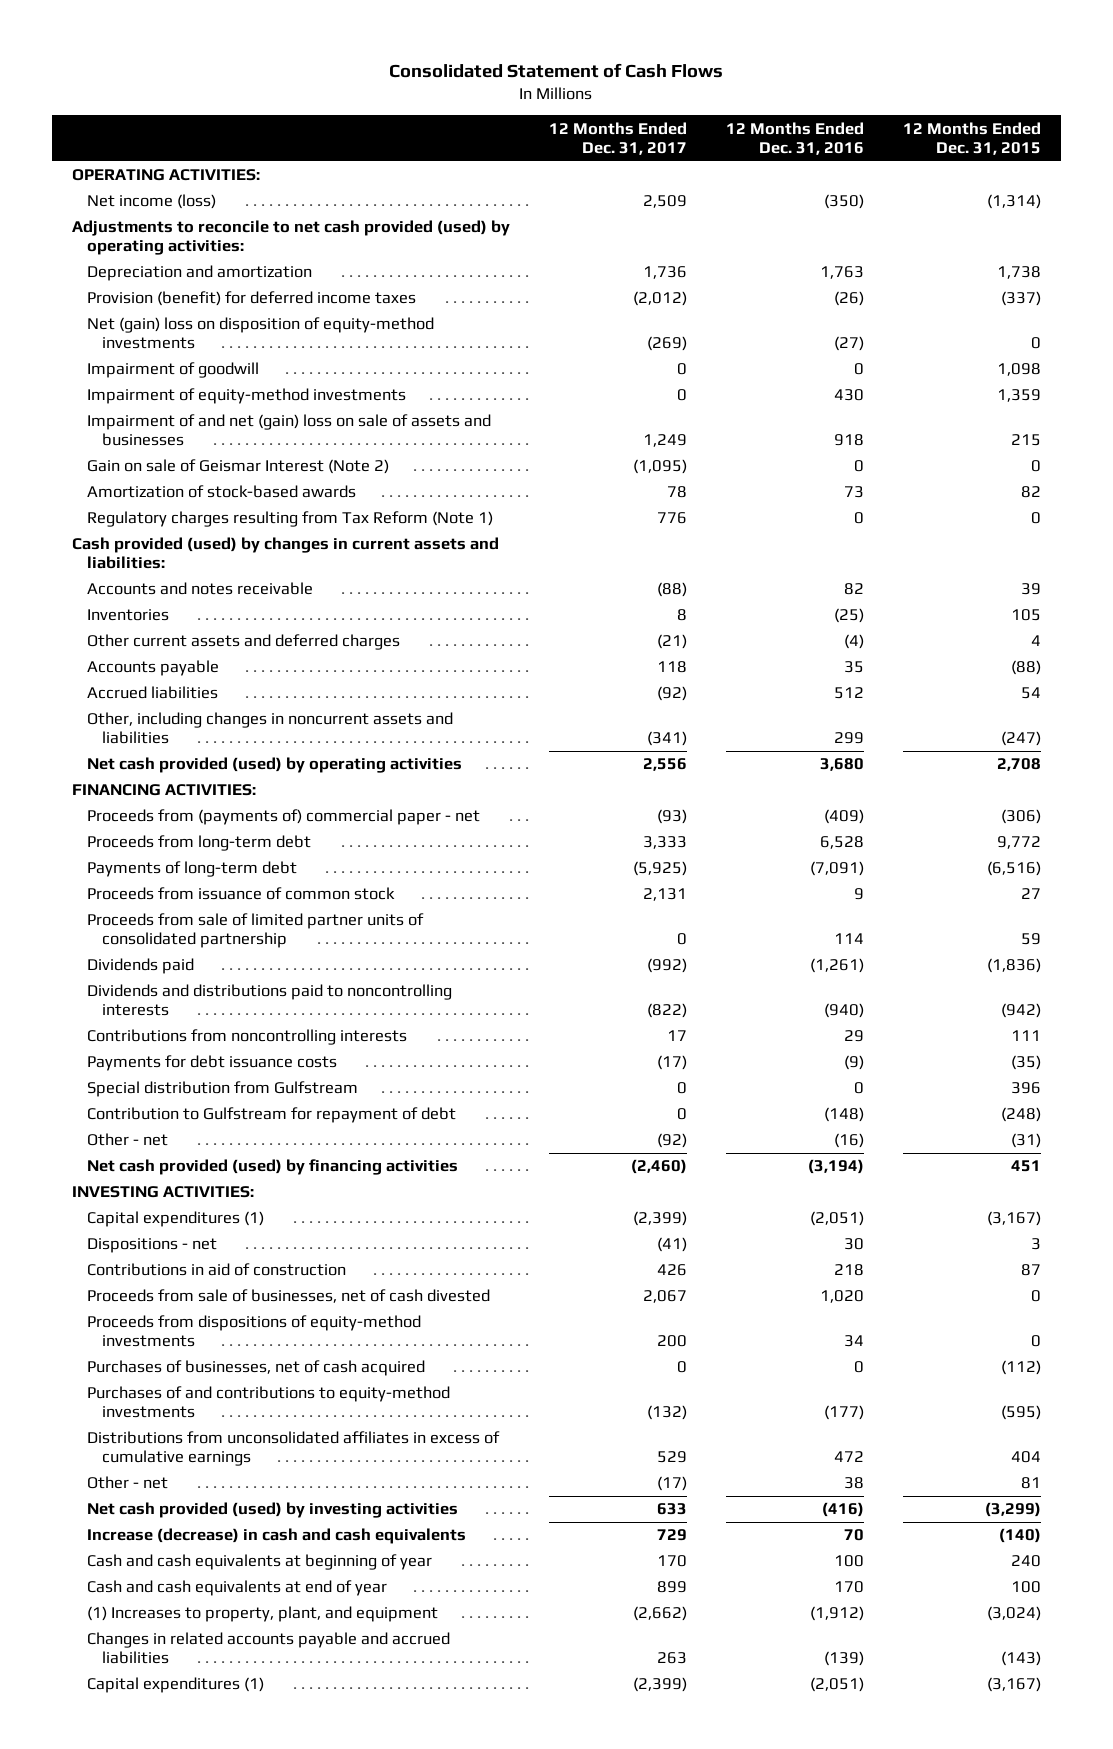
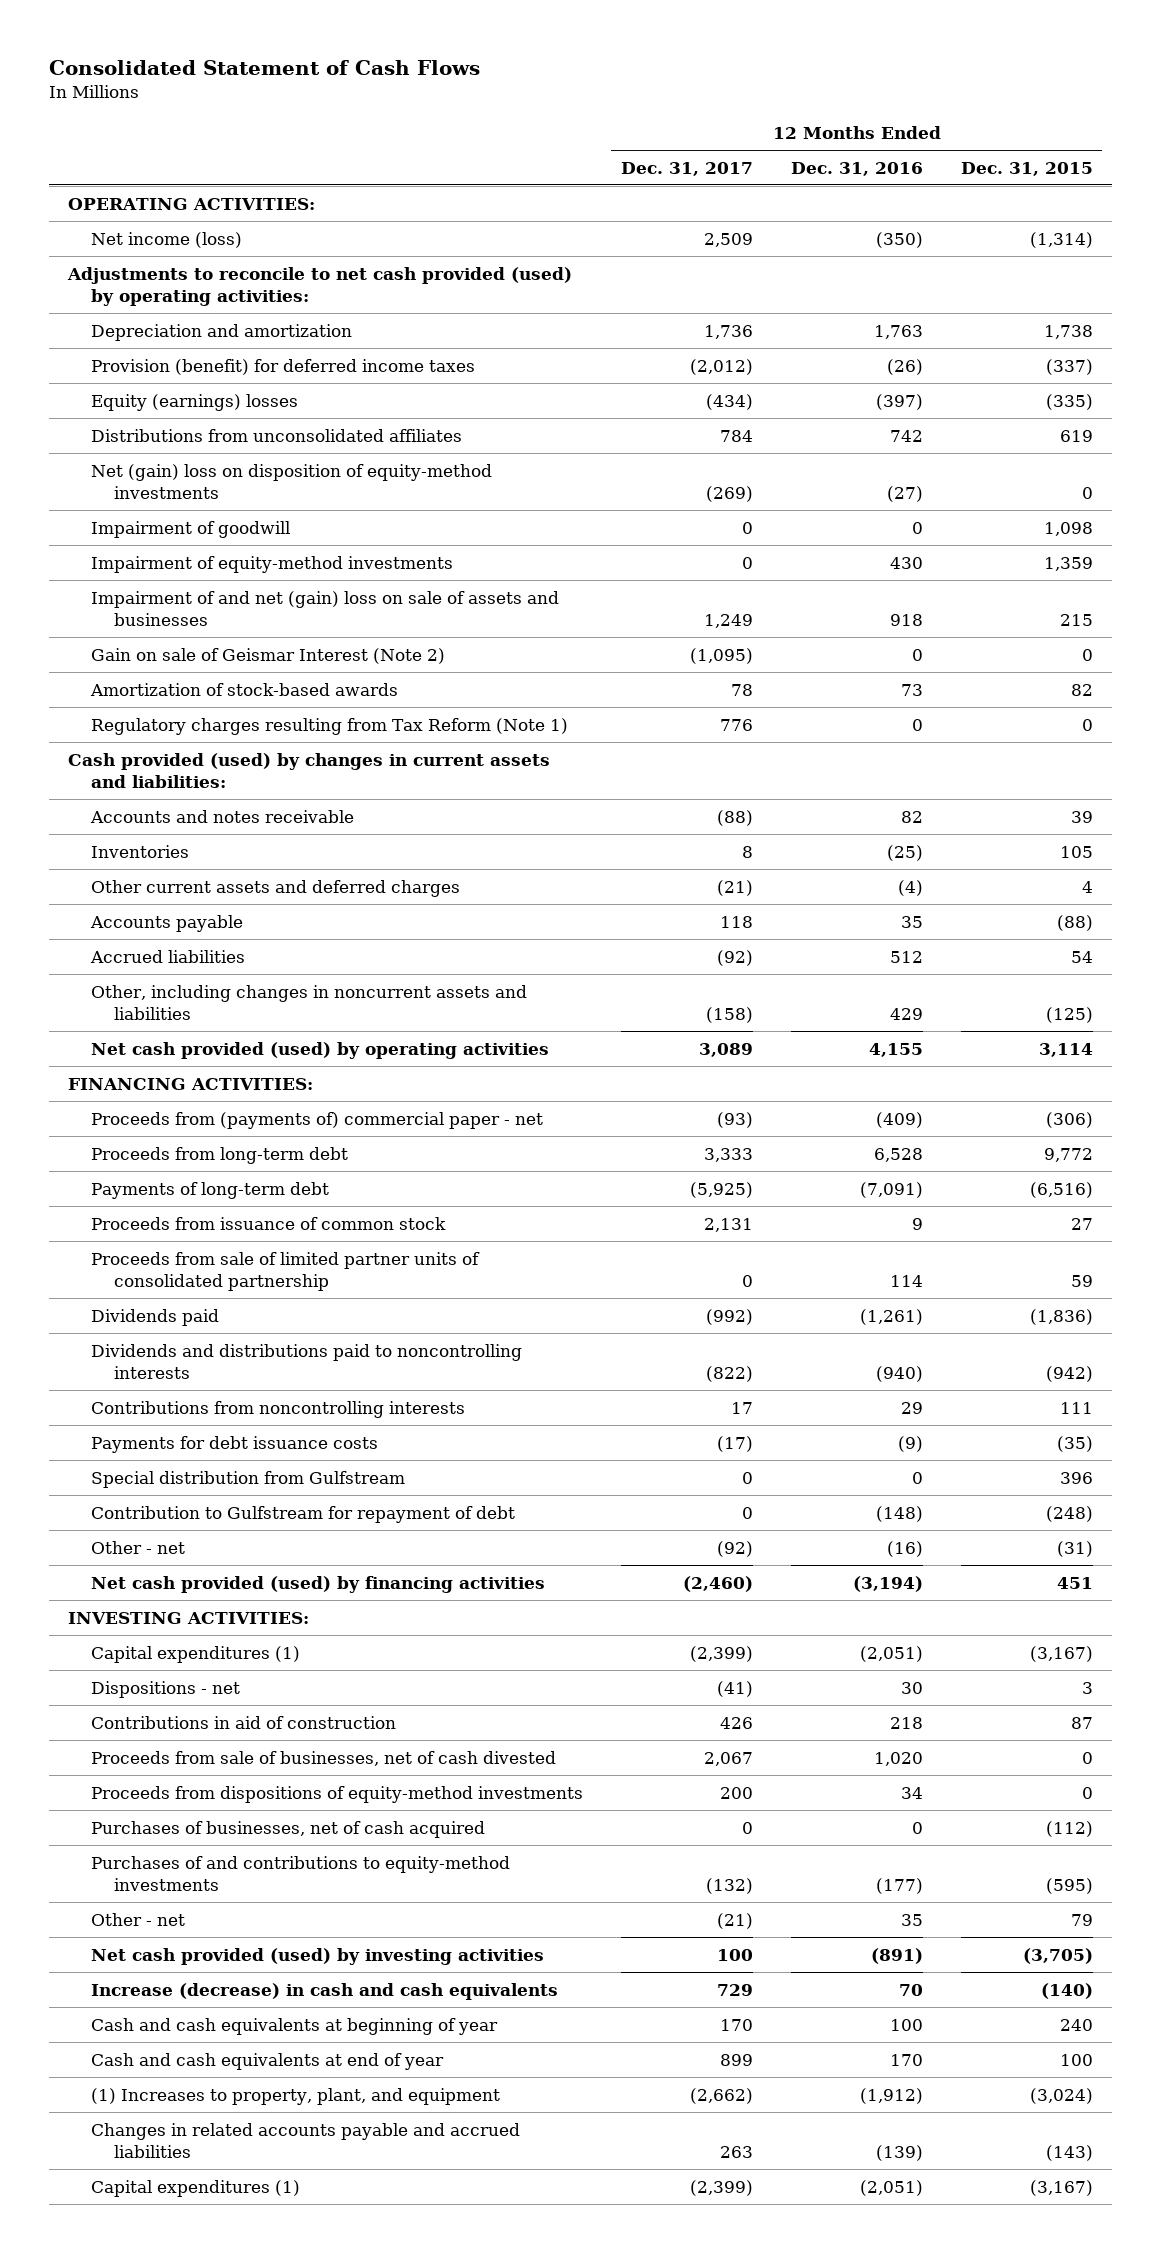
+ Equity (earnings) losses | (434) | (397) | (335)
+ Distributions from unconsolidated affiliates | 784 | 742 | 619
- Other, including changes in noncurrent assets and liabilities | (341) | 299 | (247)
- Net cash provided (used) by operating activities | 2,556 | 3,680 | 2,708
+ Other, including changes in noncurrent assets and liabilities | (158) | 429 | (125)
+ Net cash provided (used) by operating activities | 3,089 | 4,155 | 3,114
- Distributions from unconsolidated affiliates in excess of cumulative earnings | 529 | 472 | 404
- Other - net | (17) | 38 | 81
- Net cash provided (used) by investing activities | 633 | (416) | (3,299)
+ Other - net | (21) | 35 | 79
+ Net cash provided (used) by investing activities | 100 | (891) | (3,705)

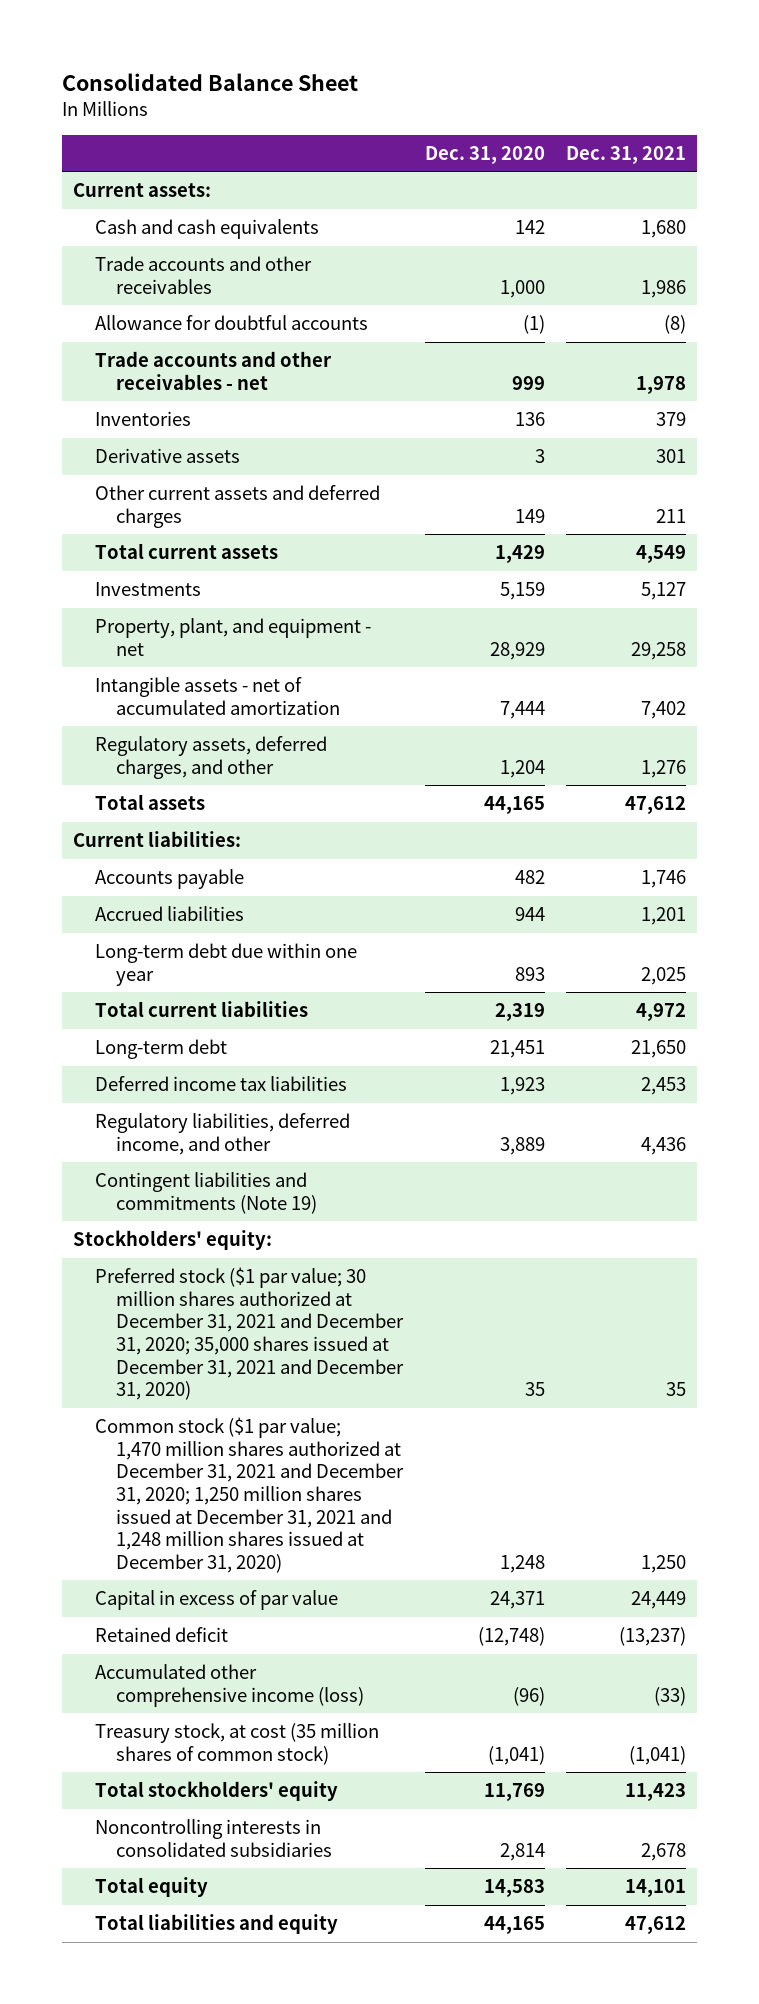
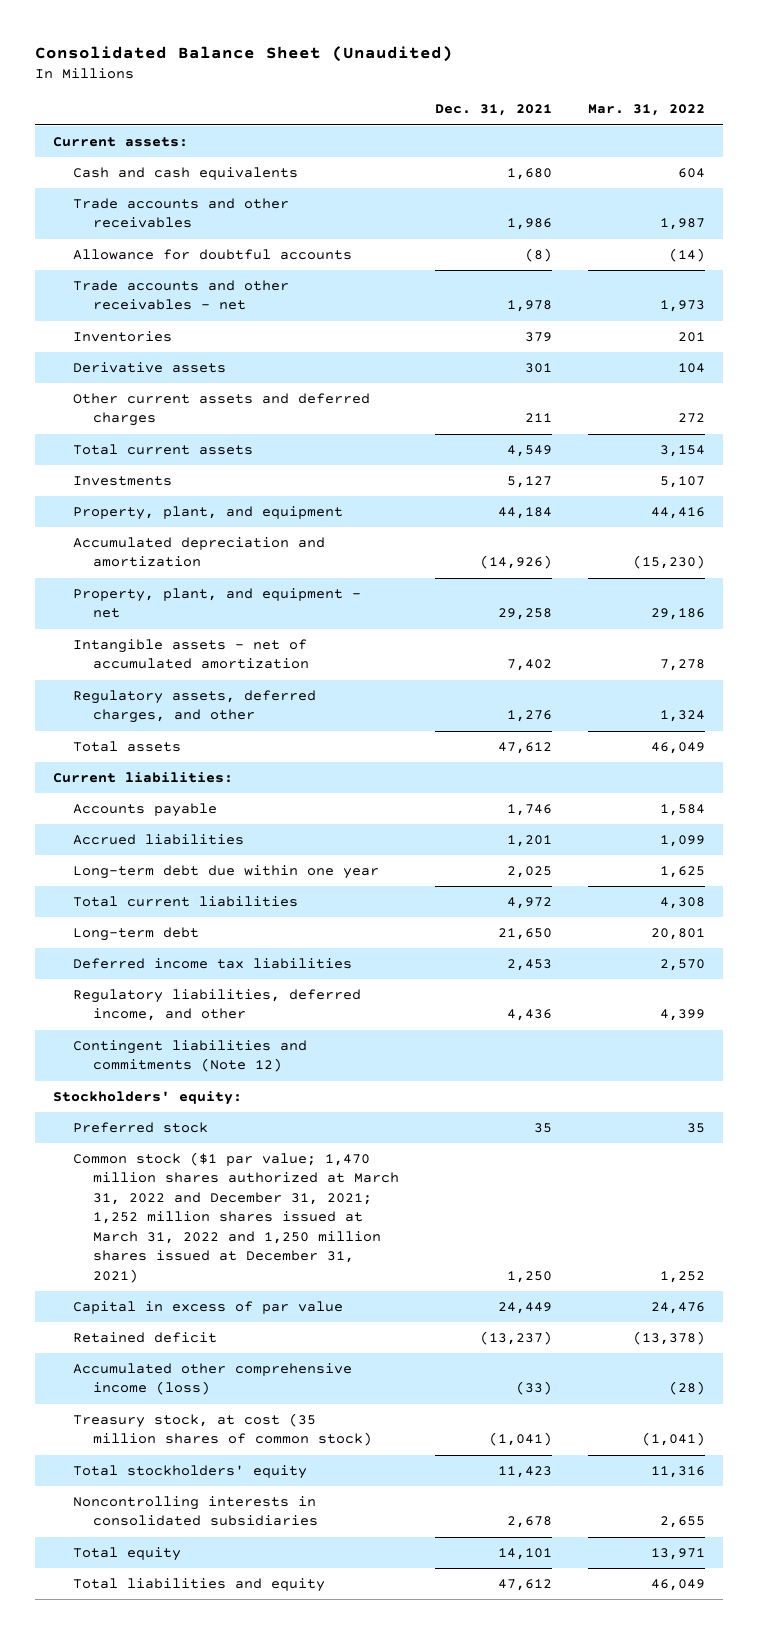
- Consolidated Balance Sheet
+ Consolidated Balance Sheet (Unaudited)
- | Dec. 31, 2020 | Dec. 31, 2021
+ | Dec. 31, 2021 | Mar. 31, 2022
+ Property, plant, and equipment | 44,184 | 44,416
+ Accumulated depreciation and amortization | (14,926) | (15,230)
- Contingent liabilities and commitments (Note 19)
+ Contingent liabilities and commitments (Note 12)
- Preferred stock ($1 par value; 30 million shares authorized at December 31, 2021 and December 31, 2020; 35,000 shares issued at December 31, 2021 and December 31, 2020) | 35 | 35
- Common stock ($1 par value; 1,470 million shares authorized at December 31, 2021 and December 31, 2020; 1,250 million shares issued at December 31, 2021 and 1,248 million shares issued at December 31, 2020) | 1,248 | 1,250
+ Preferred stock | 35 | 35
+ Common stock ($1 par value; 1,470 million shares authorized at March 31, 2022 and December 31, 2021; 1,252 million shares issued at March 31, 2022 and 1,250 million shares issued at December 31, 2021) | 1,250 | 1,252

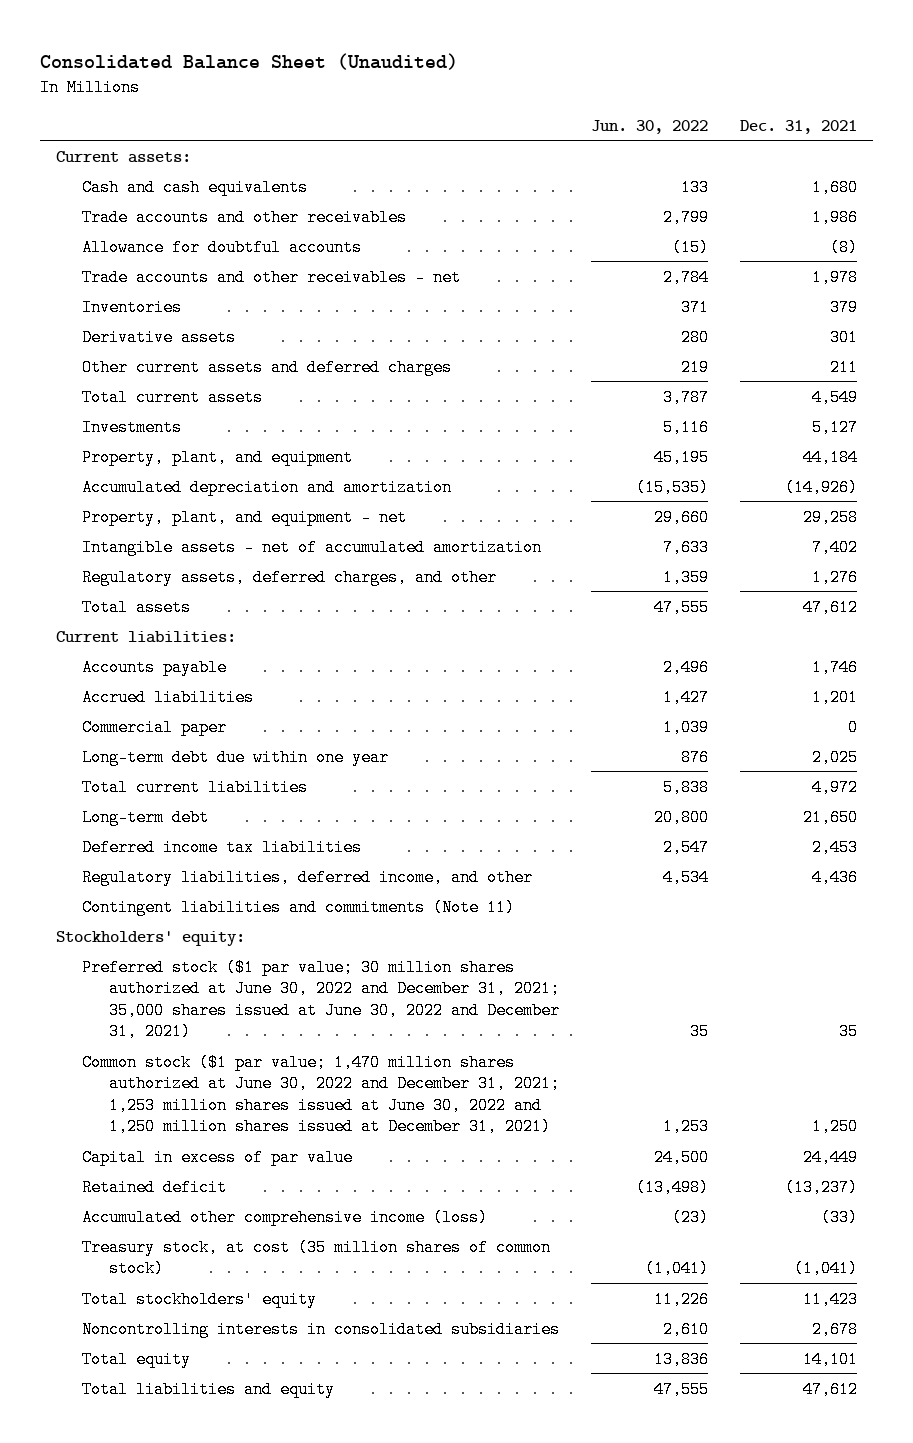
- | Dec. 31, 2021 | Mar. 31, 2022
+ | Jun. 30, 2022 | Dec. 31, 2021
+ Commercial paper | 1,039 | 0
- Contingent liabilities and commitments (Note 12)
+ Contingent liabilities and commitments (Note 11)
- Preferred stock | 35 | 35
- Common stock ($1 par value; 1,470 million shares authorized at March 31, 2022 and December 31, 2021; 1,252 million shares issued at March 31, 2022 and 1,250 million shares issued at December 31, 2021) | 1,250 | 1,252
+ Preferred stock ($1 par value; 30 million shares authorized at June 30, 2022 and December 31, 2021; 35,000 shares issued at June 30, 2022 and December 31, 2021) | 35 | 35
+ Common stock ($1 par value; 1,470 million shares authorized at June 30, 2022 and December 31, 2021; 1,253 million shares issued at June 30, 2022 and 1,250 million shares issued at December 31, 2021) | 1,253 | 1,250

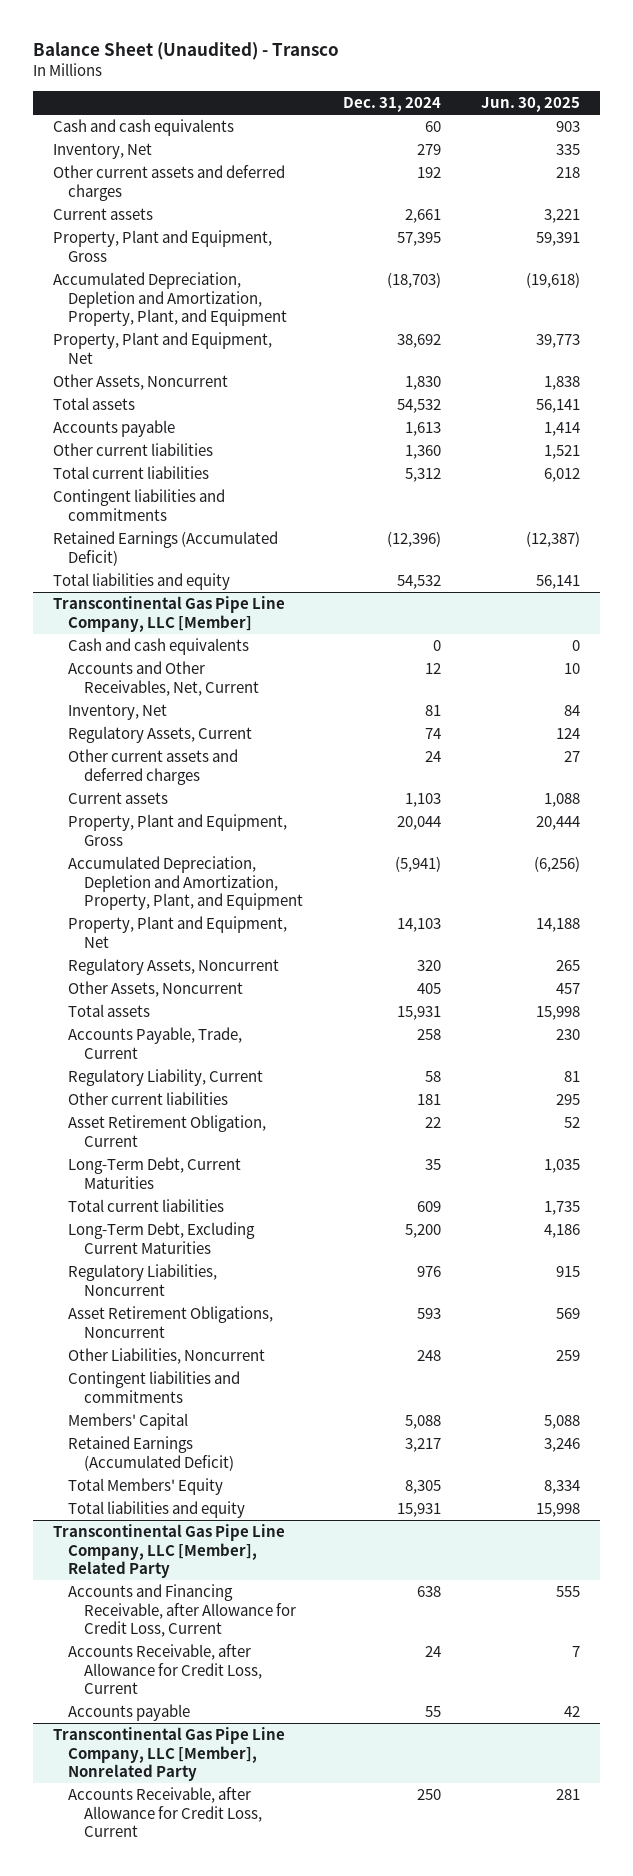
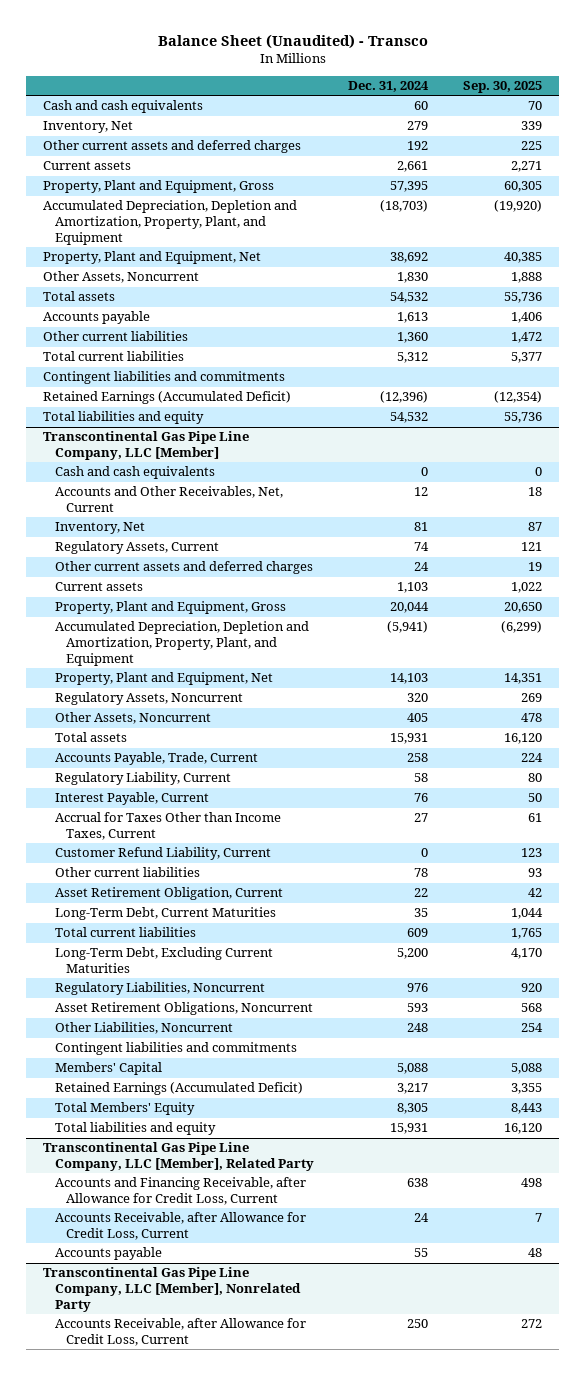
- | Dec. 31, 2024 | Jun. 30, 2025
+ | Dec. 31, 2024 | Sep. 30, 2025
@ Transcontinental Gas Pipe Line Company, LLC [Member]
- Other current liabilities | 181 | 295
+ Interest Payable, Current | 76 | 50
+ Accrual for Taxes Other than Income Taxes, Current | 27 | 61
+ Customer Refund Liability, Current | 0 | 123
+ Other current liabilities | 78 | 93

